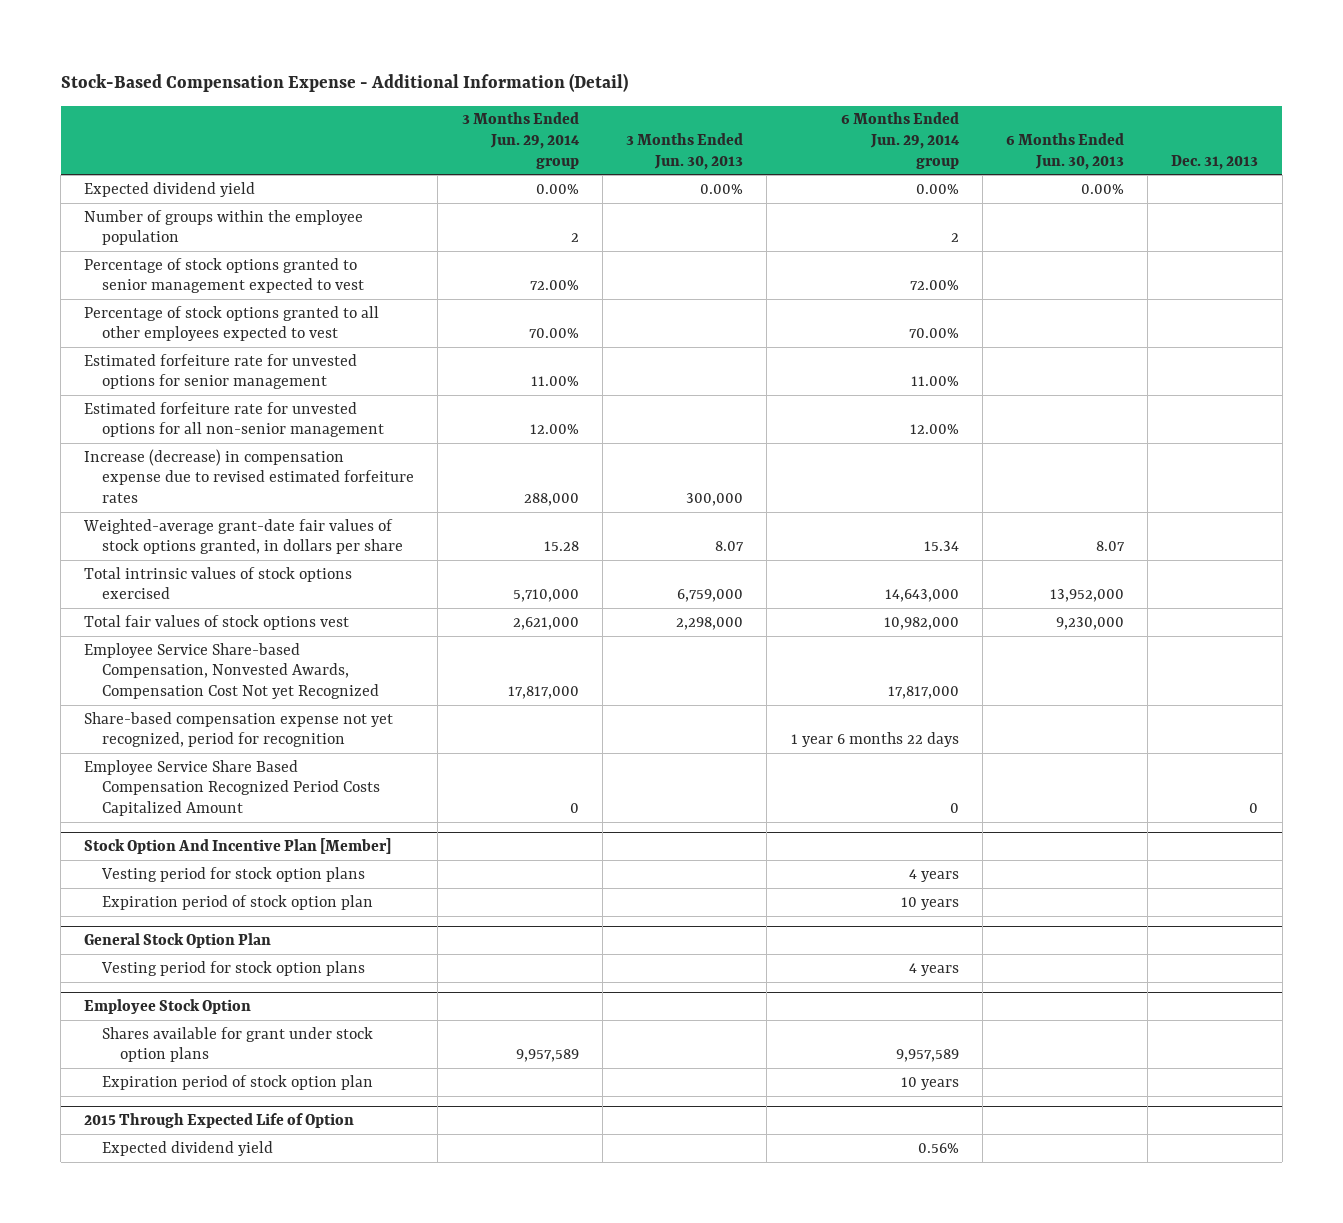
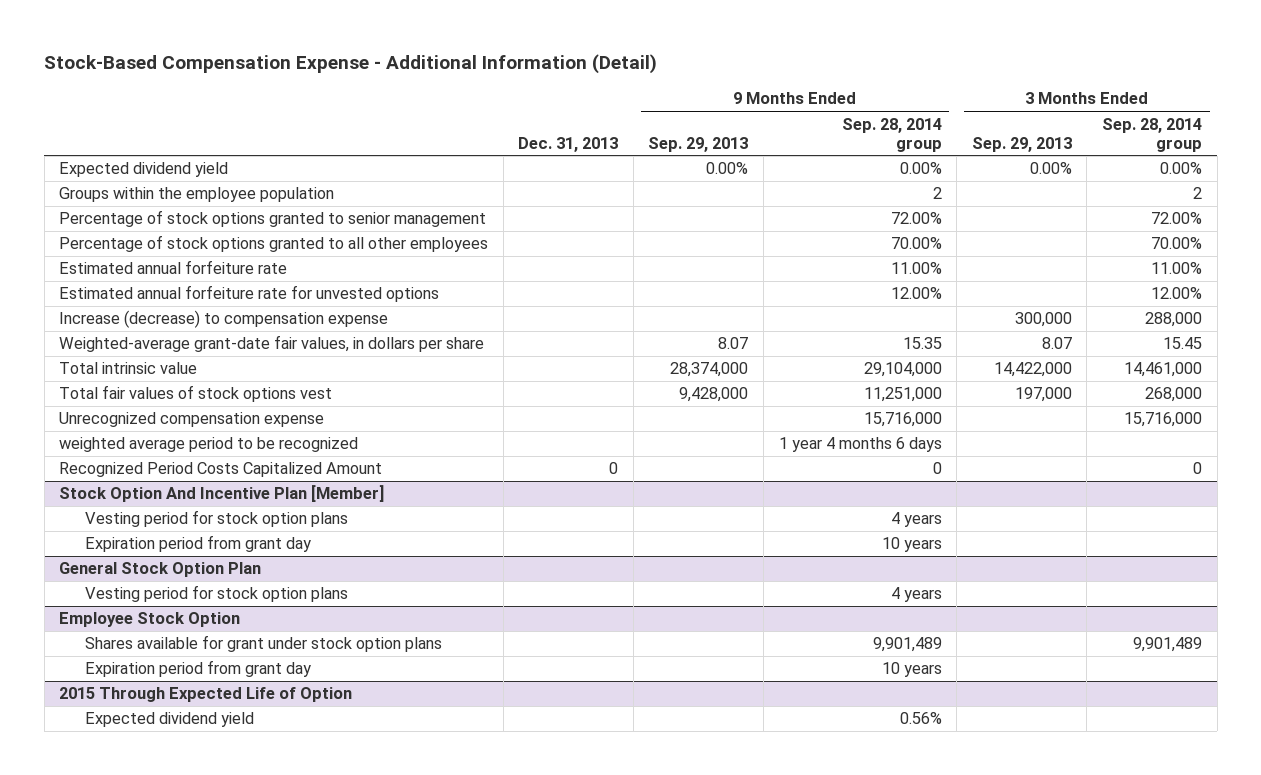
- | 3 Months Ended Jun. 29, 2014 group | 3 Months Ended Jun. 30, 2013 | 6 Months Ended Jun. 29, 2014 group | 6 Months Ended Jun. 30, 2013 | Dec. 31, 2013
+ | Dec. 31, 2013 | 9 Months Ended Sep. 29, 2013 | 9 Months Ended Sep. 28, 2014 group | 3 Months Ended Sep. 29, 2013 | 3 Months Ended Sep. 28, 2014 group
- Number of groups within the employee population | 2 | | 2 | |
- Percentage of stock options granted to senior management expected to vest | 72.00% | | 72.00% | |
- Percentage of stock options granted to all other employees expected to vest | 70.00% | | 70.00% | |
- Estimated forfeiture rate for unvested options for senior management | 11.00% | | 11.00% | |
- Estimated forfeiture rate for unvested options for all non-senior management | 12.00% | | 12.00% | |
- Increase (decrease) in compensation expense due to revised estimated forfeiture rates | 288,000 | 300,000 | | |
- Weighted-average grant-date fair values of stock options granted, in dollars per share | 15.28 | 8.07 | 15.34 | 8.07 |
- Total intrinsic values of stock options exercised | 5,710,000 | 6,759,000 | 14,643,000 | 13,952,000 |
+ Groups within the employee population | | | 2 | | 2
+ Percentage of stock options granted to senior management | | | 72.00% | | 72.00%
+ Percentage of stock options granted to all other employees | | | 70.00% | | 70.00%
+ Estimated annual forfeiture rate | | | 11.00% | | 11.00%
+ Estimated annual forfeiture rate for unvested options | | | 12.00% | | 12.00%
+ Increase (decrease) to compensation expense | | | | 300,000 | 288,000
+ Weighted-average grant-date fair values, in dollars per share | | 8.07 | 15.35 | 8.07 | 15.45
+ Total intrinsic value | | 28,374,000 | 29,104,000 | 14,422,000 | 14,461,000
- Employee Service Share-based Compensation, Nonvested Awards, Compensation Cost Not yet Recognized | 17,817,000 | | 17,817,000 | |
- Share-based compensation expense not yet recognized, period for recognition | | | 1 year 6 months 22 days | |
- Employee Service Share Based Compensation Recognized Period Costs Capitalized Amount | 0 | | 0 | | 0
+ Unrecognized compensation expense | | | 15,716,000 | | 15,716,000
+ weighted average period to be recognized | | | 1 year 4 months 6 days | |
+ Recognized Period Costs Capitalized Amount | 0 | | 0 | | 0
@ Stock Option And Incentive Plan [Member]
- Expiration period of stock option plan | | | 10 years | |
+ Expiration period from grant day | | | 10 years | |
@ Employee Stock Option
- Expiration period of stock option plan | | | 10 years | |
+ Expiration period from grant day | | | 10 years | |

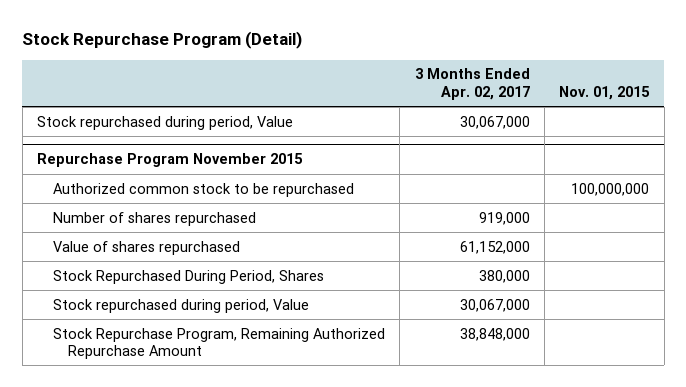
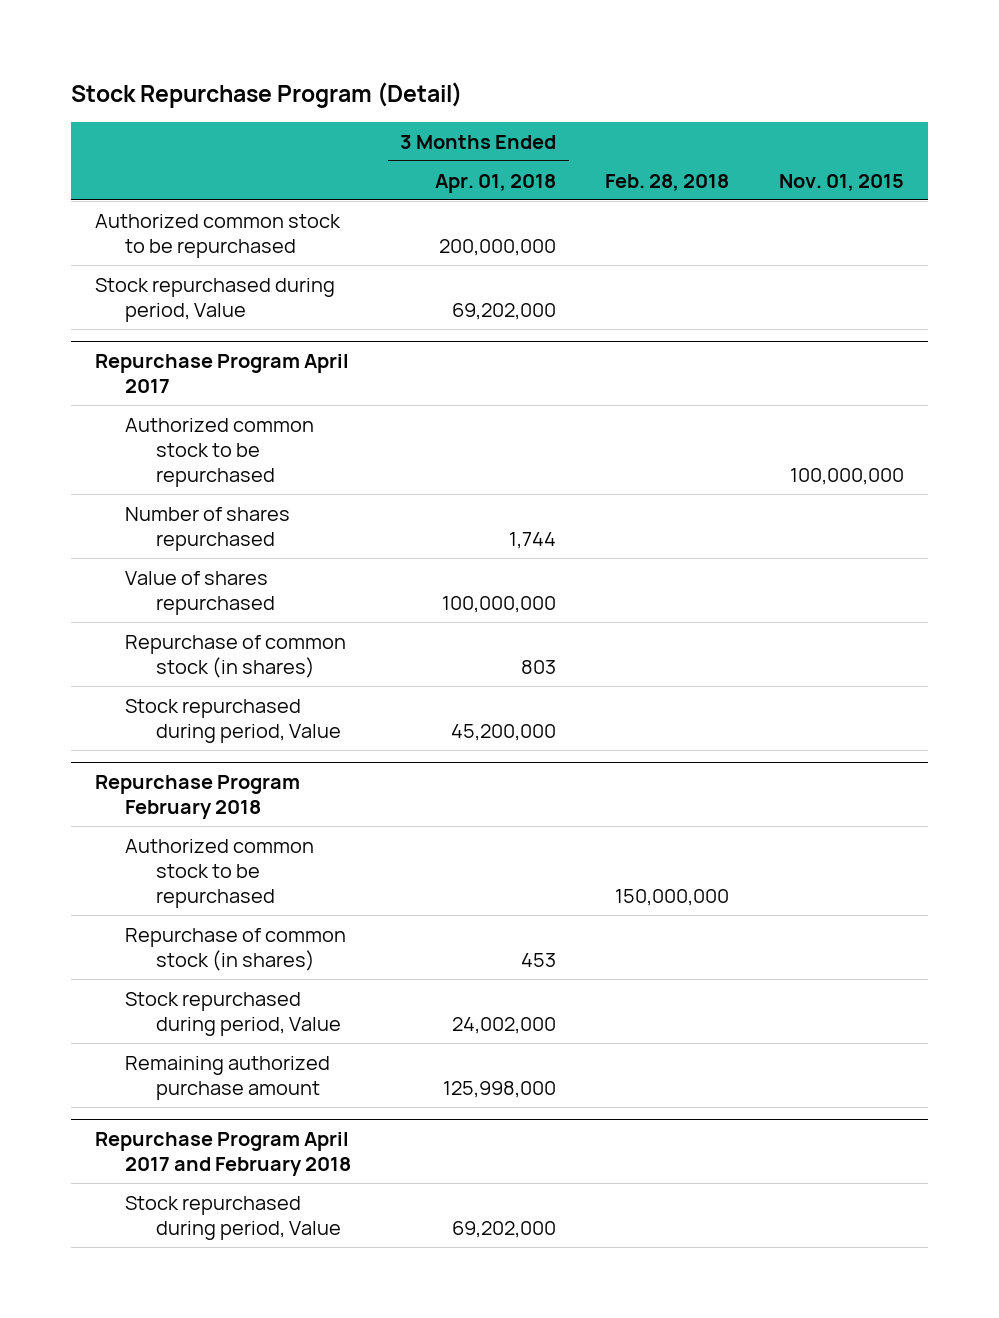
- | 3 Months Ended Apr. 02, 2017 | Nov. 01, 2015
+ | 3 Months Ended Apr. 01, 2018 | Feb. 28, 2018 | Nov. 01, 2015
+ Authorized common stock to be repurchased | 200,000,000 | |
- Repurchase Program November 2015
+ Repurchase Program April 2017
- Stock Repurchased During Period, Shares | 380,000 |
+ Repurchase of common stock (in shares) | 803 | |
- Stock Repurchase Program, Remaining Authorized Repurchase Amount | 38,848,000 |
+ Repurchase Program February 2018
+ Authorized common stock to be repurchased | | 150,000,000 |
+ Repurchase of common stock (in shares) | 453 | |
+ Stock repurchased during period, Value | 24,002,000 | |
+ Remaining authorized purchase amount | 125,998,000 | |
+ Repurchase Program April 2017 and February 2018
+ Stock repurchased during period, Value | 69,202,000 | |

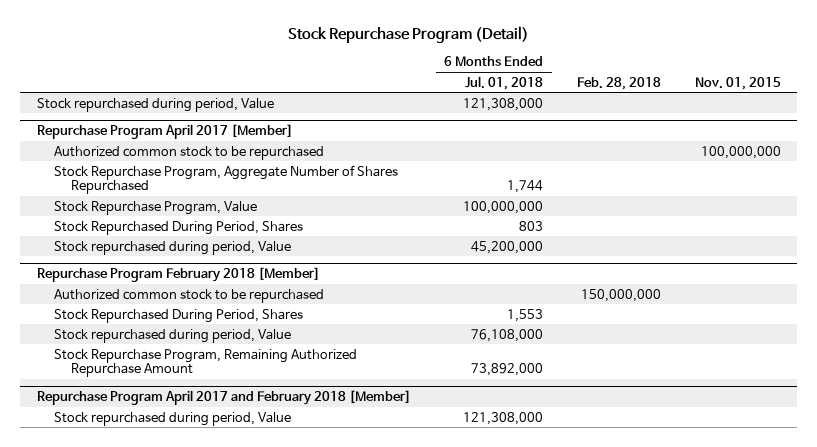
- | 3 Months Ended Apr. 01, 2018 | Feb. 28, 2018 | Nov. 01, 2015
+ | 6 Months Ended Jul. 01, 2018 | Feb. 28, 2018 | Nov. 01, 2015
- Authorized common stock to be repurchased | 200,000,000 | |
- Repurchase Program April 2017
+ Repurchase Program April 2017 [Member]
- Number of shares repurchased | 1,744 | |
- Value of shares repurchased | 100,000,000 | |
- Repurchase of common stock (in shares) | 803 | |
+ Stock Repurchase Program, Aggregate Number of Shares Repurchased | 1,744 | |
+ Stock Repurchase Program, Value | 100,000,000 | |
+ Stock Repurchased During Period, Shares | 803 | |
- Repurchase Program February 2018
+ Repurchase Program February 2018 [Member]
- Repurchase of common stock (in shares) | 453 | |
+ Stock Repurchased During Period, Shares | 1,553 | |
- Remaining authorized purchase amount | 125,998,000 | |
- Repurchase Program April 2017 and February 2018
+ Stock Repurchase Program, Remaining Authorized Repurchase Amount | 73,892,000 | |
+ Repurchase Program April 2017 and February 2018 [Member]

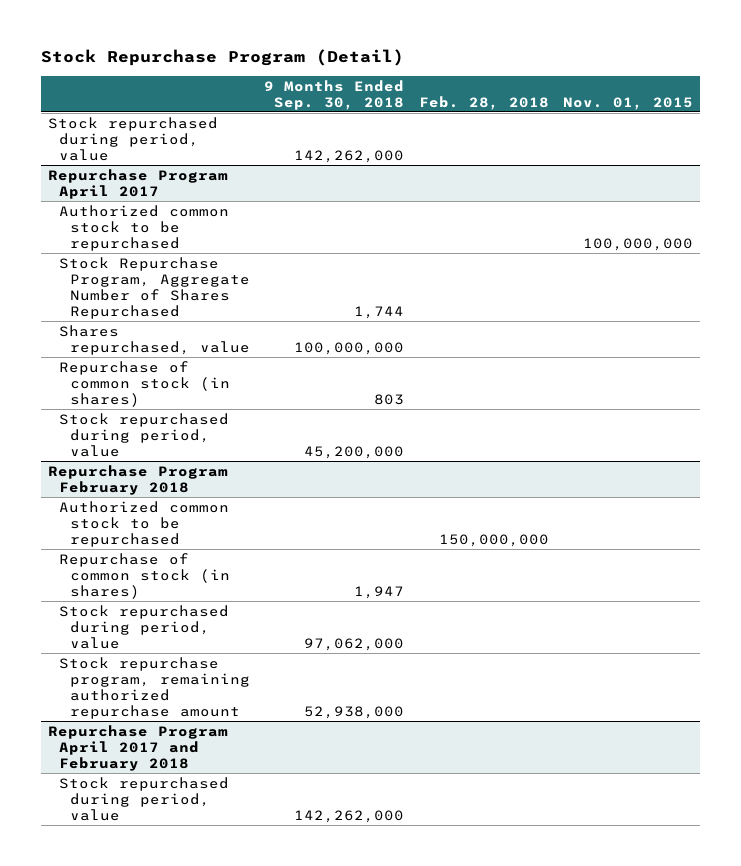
- | 6 Months Ended Jul. 01, 2018 | Feb. 28, 2018 | Nov. 01, 2015
+ | 9 Months Ended Sep. 30, 2018 | Feb. 28, 2018 | Nov. 01, 2015
- Stock repurchased during period, Value | 121,308,000 | |
- Repurchase Program April 2017 [Member]
+ Stock repurchased during period, value | 142,262,000 | |
+ Repurchase Program April 2017
- Stock Repurchase Program, Value | 100,000,000 | |
- Stock Repurchased During Period, Shares | 803 | |
- Stock repurchased during period, Value | 45,200,000 | |
- Repurchase Program February 2018 [Member]
+ Shares repurchased, value | 100,000,000 | |
+ Repurchase of common stock (in shares) | 803 | |
+ Stock repurchased during period, value | 45,200,000 | |
+ Repurchase Program February 2018
- Stock Repurchased During Period, Shares | 1,553 | |
- Stock repurchased during period, Value | 76,108,000 | |
- Stock Repurchase Program, Remaining Authorized Repurchase Amount | 73,892,000 | |
- Repurchase Program April 2017 and February 2018 [Member]
- Stock repurchased during period, Value | 121,308,000 | |
+ Repurchase of common stock (in shares) | 1,947 | |
+ Stock repurchased during period, value | 97,062,000 | |
+ Stock repurchase program, remaining authorized repurchase amount | 52,938,000 | |
+ Repurchase Program April 2017 and February 2018
+ Stock repurchased during period, value | 142,262,000 | |

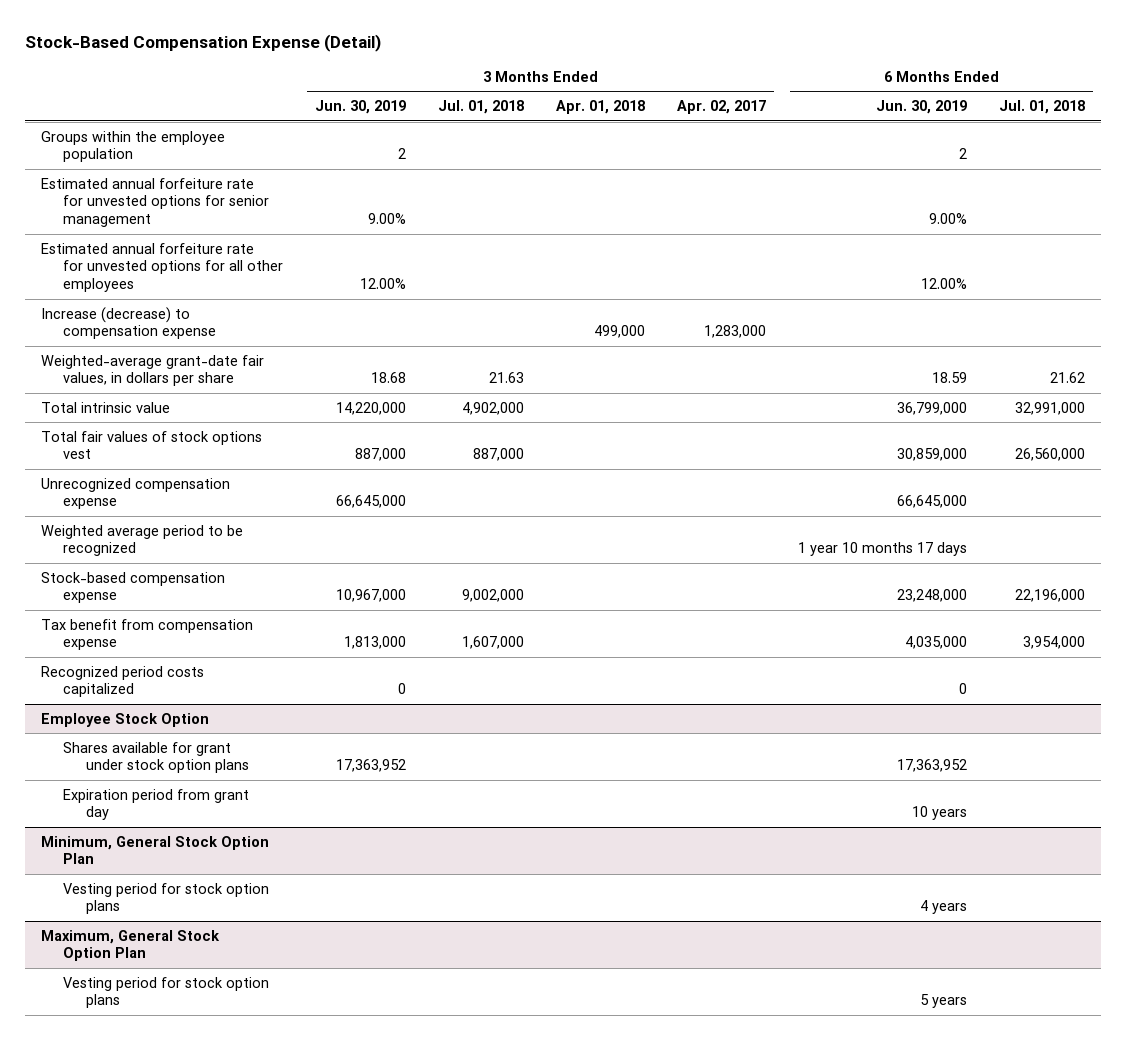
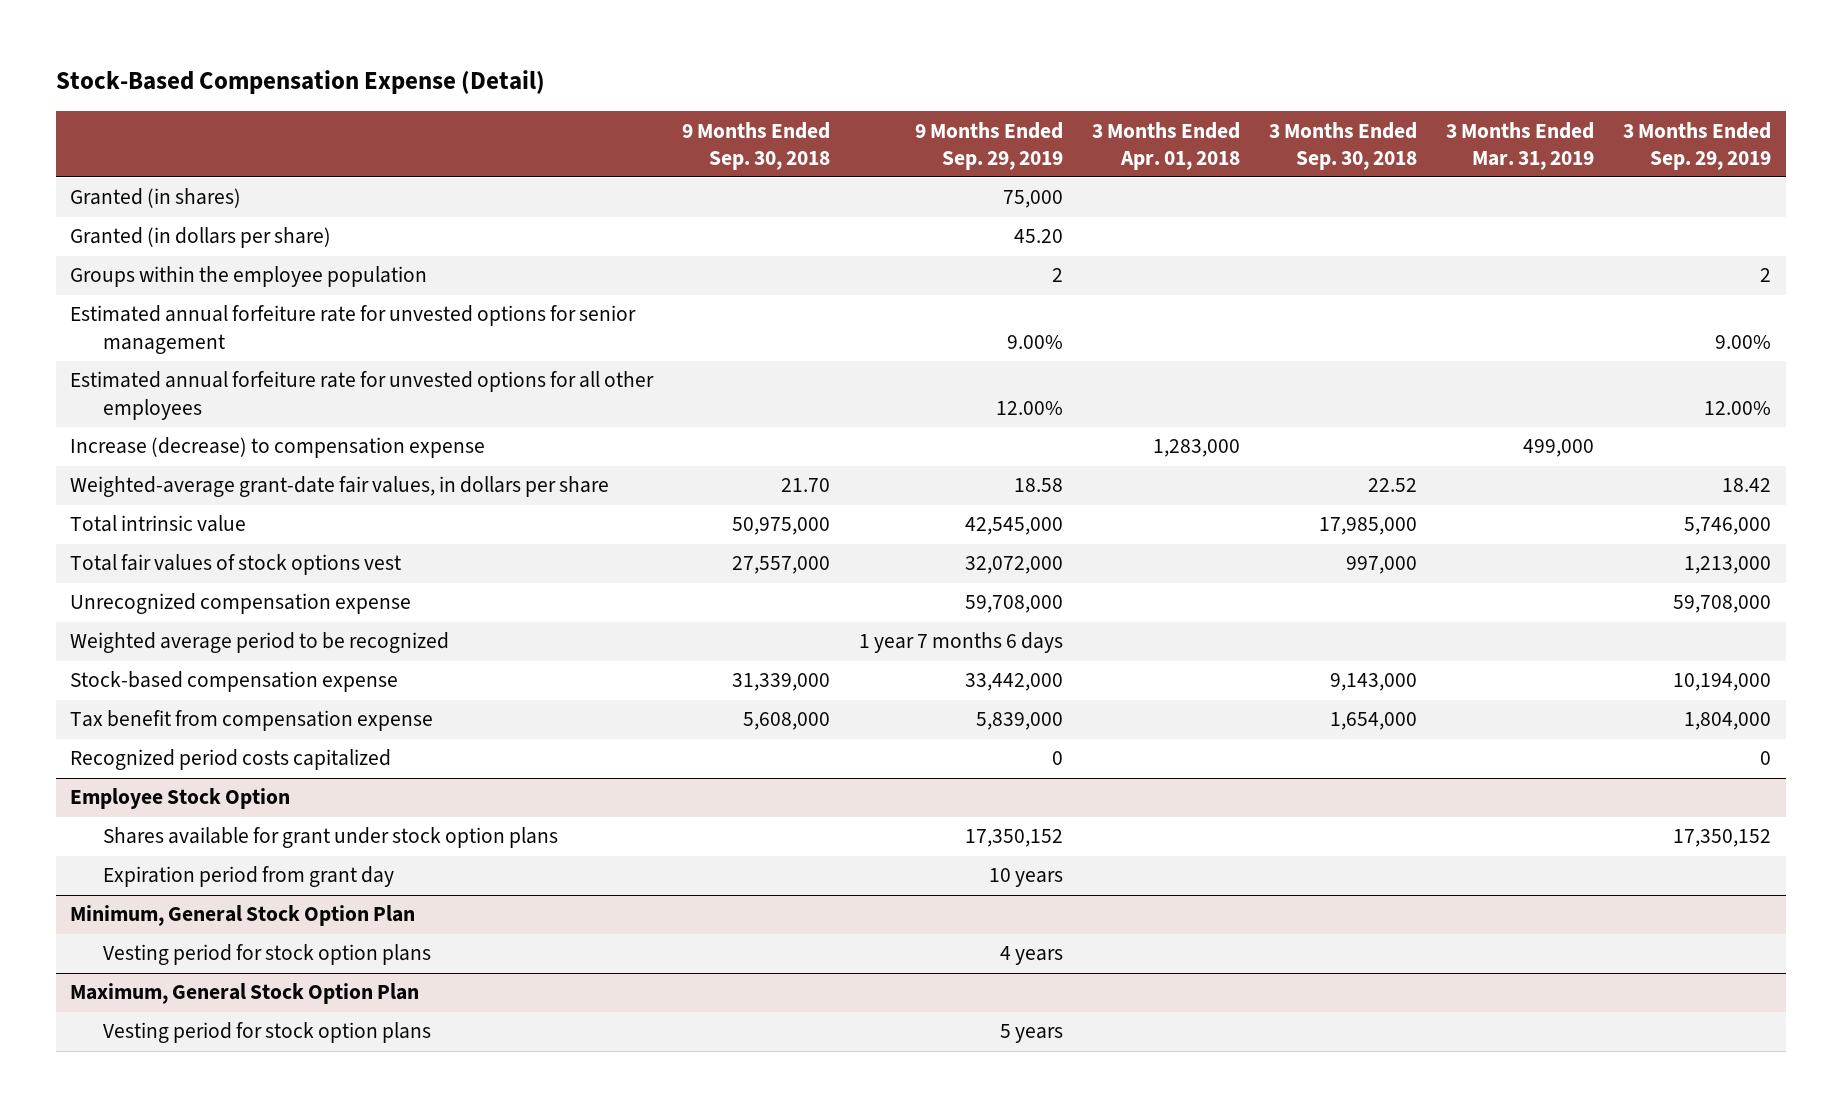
- | 3 Months Ended Jun. 30, 2019 | 3 Months Ended Jul. 01, 2018 | 3 Months Ended Apr. 01, 2018 | 3 Months Ended Apr. 02, 2017 | 6 Months Ended Jun. 30, 2019 | 6 Months Ended Jul. 01, 2018
+ | 9 Months Ended Sep. 30, 2018 | 9 Months Ended Sep. 29, 2019 | 3 Months Ended Apr. 01, 2018 | 3 Months Ended Sep. 30, 2018 | 3 Months Ended Mar. 31, 2019 | 3 Months Ended Sep. 29, 2019
+ Granted (in shares) | | 75,000 | | | |
+ Granted (in dollars per share) | | 45.20 | | | |
- Increase (decrease) to compensation expense | | | 499,000 | 1,283,000 | |
+ Increase (decrease) to compensation expense | | | 1,283,000 | | 499,000 |

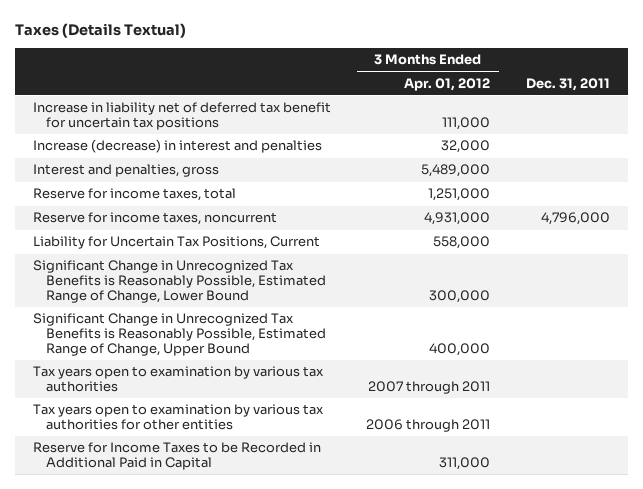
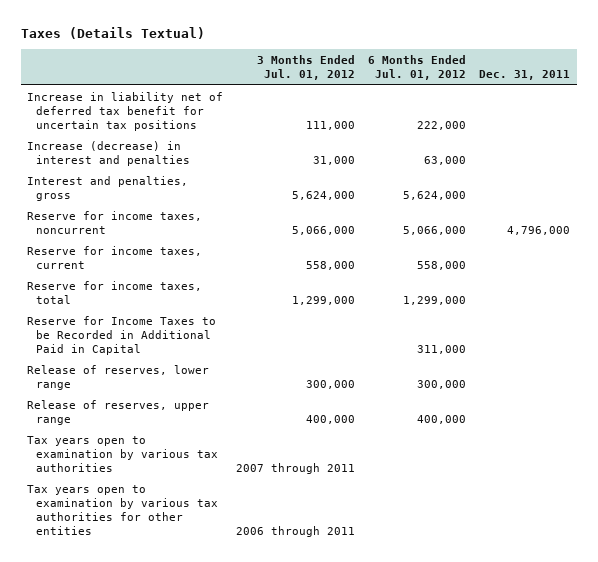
- | 3 Months Ended Apr. 01, 2012 | Dec. 31, 2011
+ | 3 Months Ended Jul. 01, 2012 | 6 Months Ended Jul. 01, 2012 | Dec. 31, 2011
- Liability for Uncertain Tax Positions, Current | 558,000 |
- Significant Change in Unrecognized Tax Benefits is Reasonably Possible, Estimated Range of Change, Lower Bound | 300,000 |
- Significant Change in Unrecognized Tax Benefits is Reasonably Possible, Estimated Range of Change, Upper Bound | 400,000 |
+ Reserve for income taxes, current | 558,000 | 558,000 |
moved down: Reserve for income taxes, total | 1,299,000 | 1,299,000 |
moved up: Reserve for Income Taxes to be Recorded in Additional Paid in Capital | | 311,000 |
+ Release of reserves, lower range | 300,000 | 300,000 |
+ Release of reserves, upper range | 400,000 | 400,000 |

